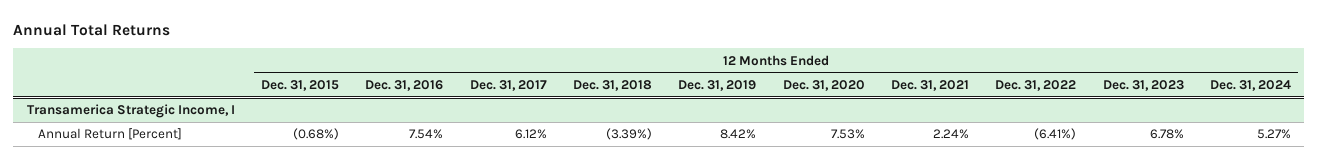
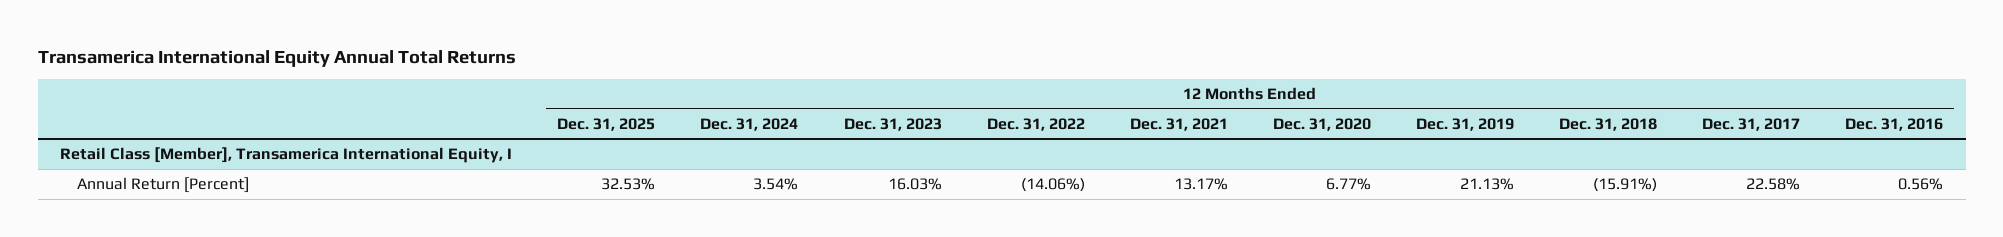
- Annual Total Returns
+ Transamerica International Equity Annual Total Returns
- | 12 Months Ended Dec. 31, 2015 | 12 Months Ended Dec. 31, 2016 | 12 Months Ended Dec. 31, 2017 | 12 Months Ended Dec. 31, 2018 | 12 Months Ended Dec. 31, 2019 | 12 Months Ended Dec. 31, 2020 | 12 Months Ended Dec. 31, 2021 | 12 Months Ended Dec. 31, 2022 | 12 Months Ended Dec. 31, 2023 | 12 Months Ended Dec. 31, 2024
+ | 12 Months Ended Dec. 31, 2025 | 12 Months Ended Dec. 31, 2024 | 12 Months Ended Dec. 31, 2023 | 12 Months Ended Dec. 31, 2022 | 12 Months Ended Dec. 31, 2021 | 12 Months Ended Dec. 31, 2020 | 12 Months Ended Dec. 31, 2019 | 12 Months Ended Dec. 31, 2018 | 12 Months Ended Dec. 31, 2017 | 12 Months Ended Dec. 31, 2016
- Transamerica Strategic Income, I
- Annual Return [Percent] | (0.68%) | 7.54% | 6.12% | (3.39%) | 8.42% | 7.53% | 2.24% | (6.41%) | 6.78% | 5.27%
+ Retail Class [Member], Transamerica International Equity, I
+ Annual Return [Percent] | 32.53% | 3.54% | 16.03% | (14.06%) | 13.17% | 6.77% | 21.13% | (15.91%) | 22.58% | 0.56%

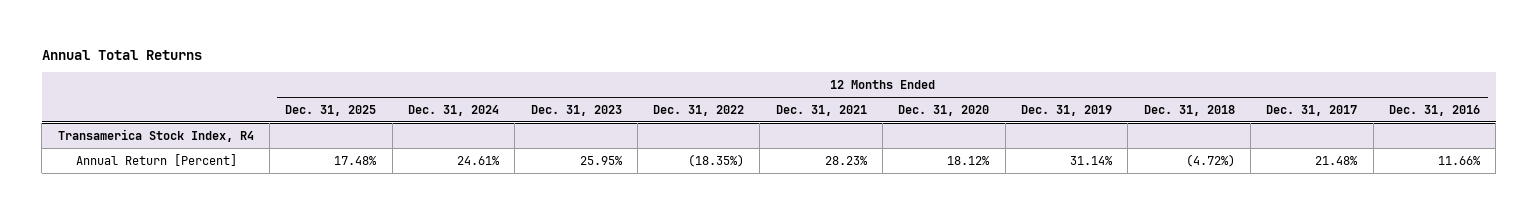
- Transamerica International Equity Annual Total Returns
+ Annual Total Returns
- Retail Class [Member], Transamerica International Equity, I
- Annual Return [Percent] | 32.53% | 3.54% | 16.03% | (14.06%) | 13.17% | 6.77% | 21.13% | (15.91%) | 22.58% | 0.56%
+ Transamerica Stock Index, R4
+ Annual Return [Percent] | 17.48% | 24.61% | 25.95% | (18.35%) | 28.23% | 18.12% | 31.14% | (4.72%) | 21.48% | 11.66%

